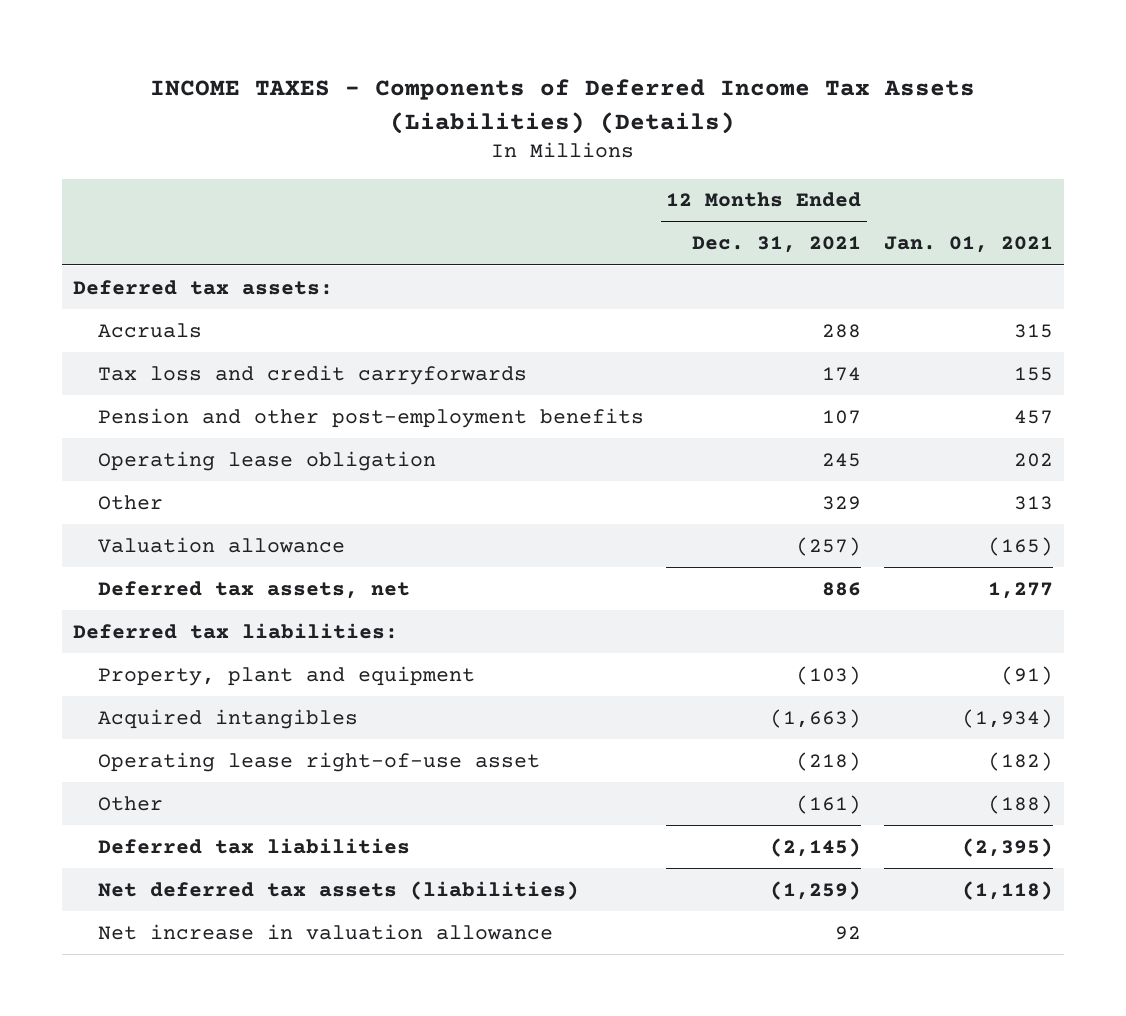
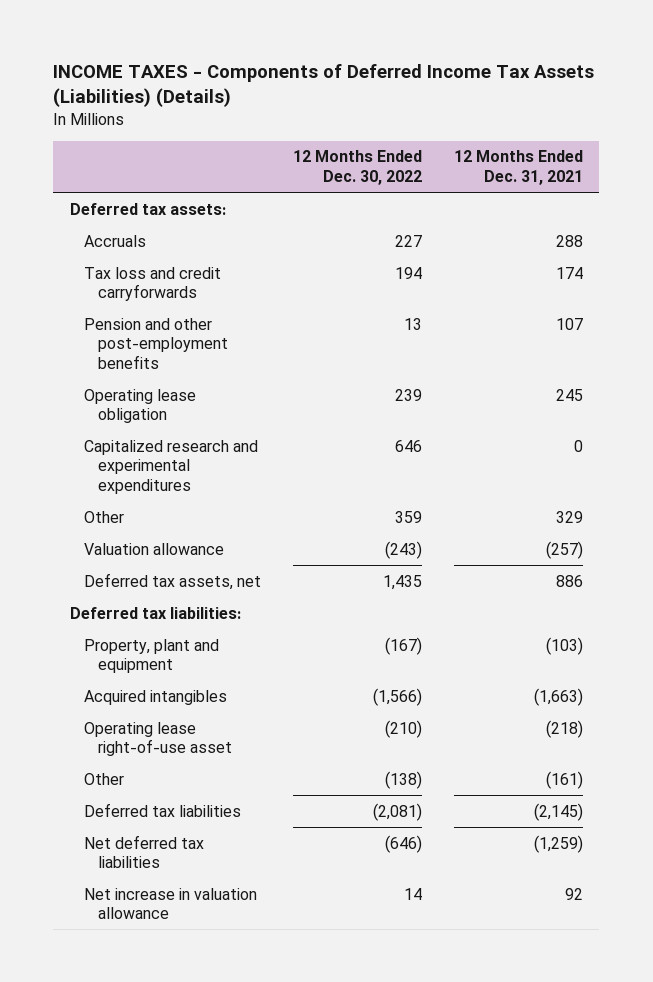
- | 12 Months Ended Dec. 31, 2021 | Jan. 01, 2021
+ | 12 Months Ended Dec. 30, 2022 | 12 Months Ended Dec. 31, 2021
+ Capitalized research and experimental expenditures | 646 | 0
- Net deferred tax assets (liabilities) | (1,259) | (1,118)
+ Net deferred tax liabilities | (646) | (1,259)

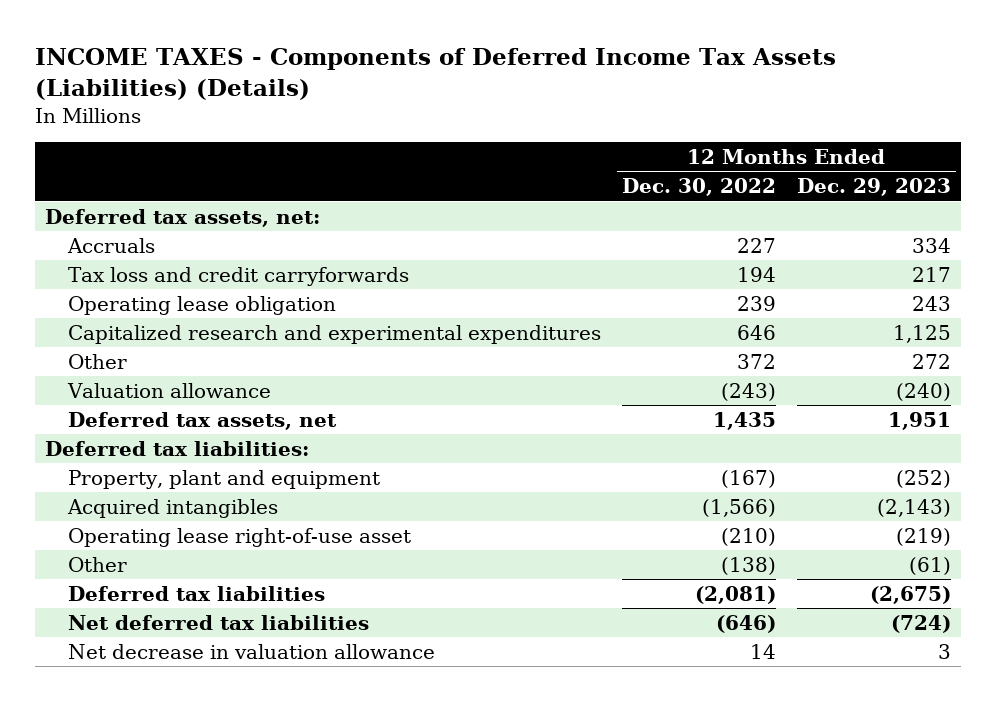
- | 12 Months Ended Dec. 30, 2022 | 12 Months Ended Dec. 31, 2021
+ | 12 Months Ended Dec. 30, 2022 | 12 Months Ended Dec. 29, 2023
- Deferred tax assets:
+ Deferred tax assets, net:
- Pension and other post-employment benefits | 13 | 107
- Other | 359 | 329
+ Other | 372 | 272
- Net increase in valuation allowance | 14 | 92
+ Net decrease in valuation allowance | 14 | 3

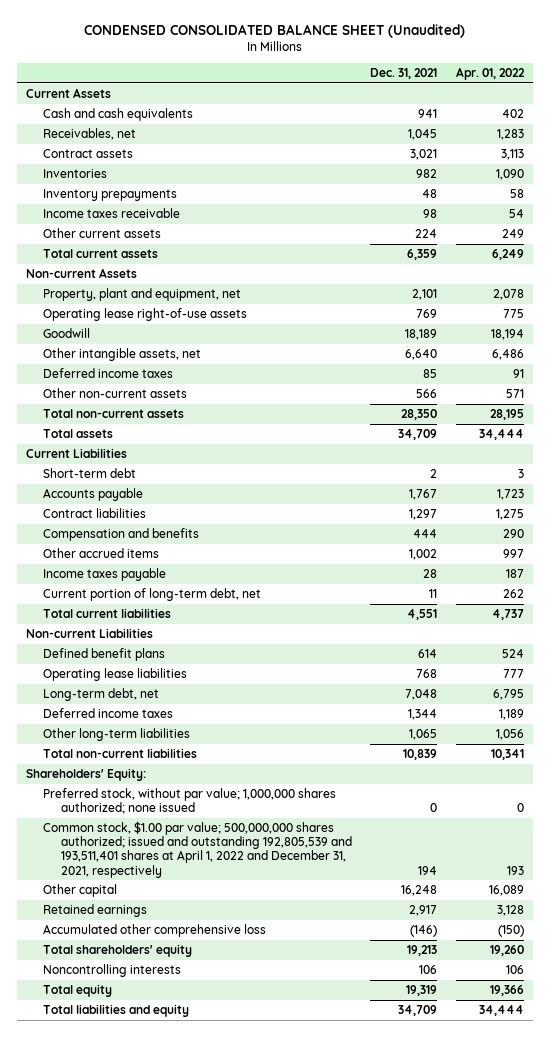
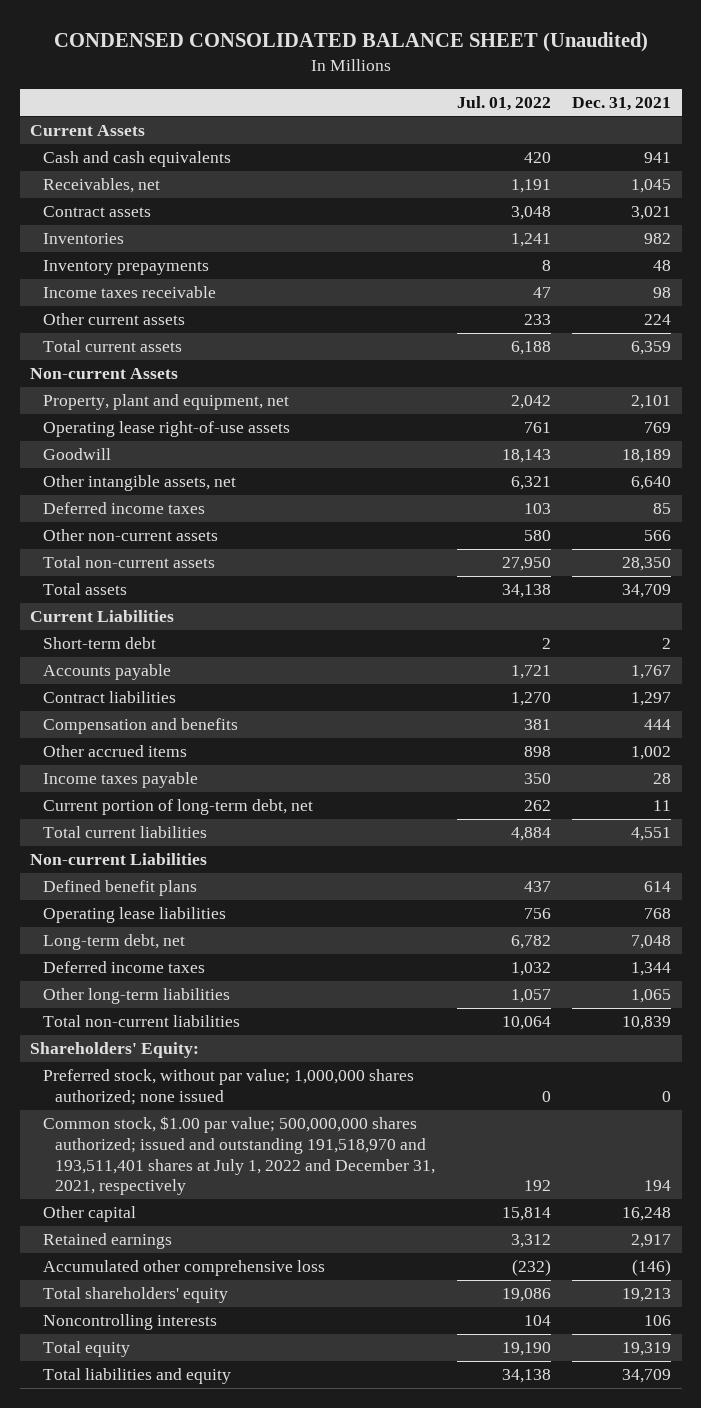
- | Dec. 31, 2021 | Apr. 01, 2022
+ | Jul. 01, 2022 | Dec. 31, 2021
- Common stock, $1.00 par value; 500,000,000 shares authorized; issued and outstanding 192,805,539 and 193,511,401 shares at April 1, 2022 and December 31, 2021, respectively | 194 | 193
+ Common stock, $1.00 par value; 500,000,000 shares authorized; issued and outstanding 191,518,970 and 193,511,401 shares at July 1, 2022 and December 31, 2021, respectively | 192 | 194

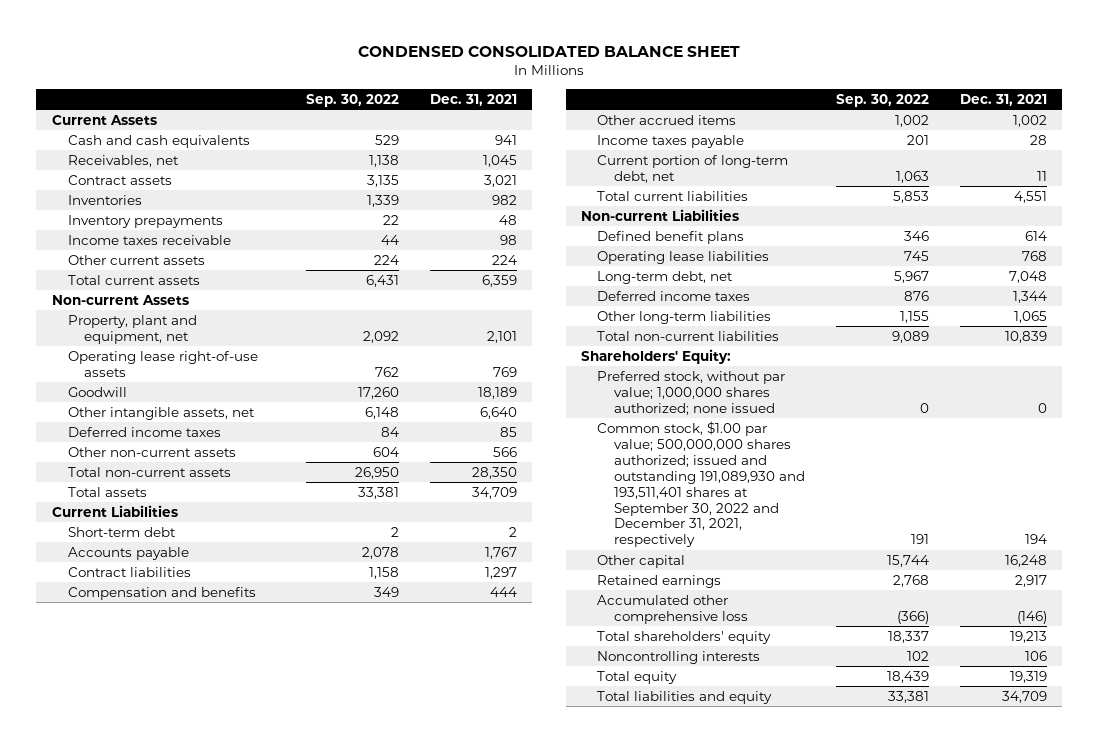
- CONDENSED CONSOLIDATED BALANCE SHEET (Unaudited)
+ CONDENSED CONSOLIDATED BALANCE SHEET
- | Jul. 01, 2022 | Dec. 31, 2021
+ | Sep. 30, 2022 | Dec. 31, 2021
- Common stock, $1.00 par value; 500,000,000 shares authorized; issued and outstanding 191,518,970 and 193,511,401 shares at July 1, 2022 and December 31, 2021, respectively | 192 | 194
+ Common stock, $1.00 par value; 500,000,000 shares authorized; issued and outstanding 191,089,930 and 193,511,401 shares at September 30, 2022 and December 31, 2021, respectively | 191 | 194

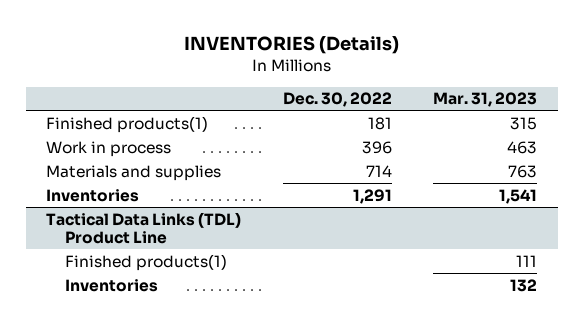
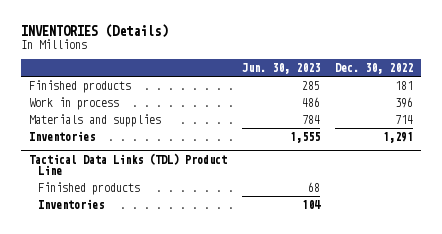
- | Dec. 30, 2022 | Mar. 31, 2023
+ | Jun. 30, 2023 | Dec. 30, 2022
- Finished products(1) | 181 | 315
+ Finished products | 285 | 181
@ Tactical Data Links (TDL) Product Line
- Finished products(1) | | 111
+ Finished products | 68 |

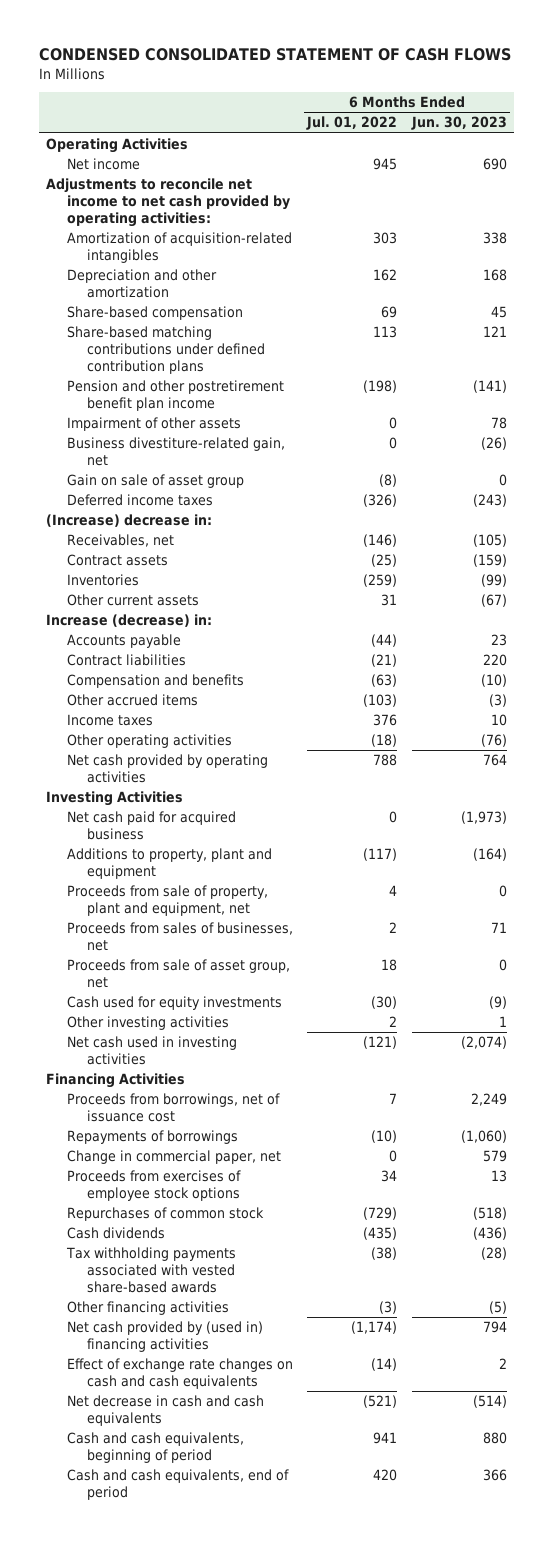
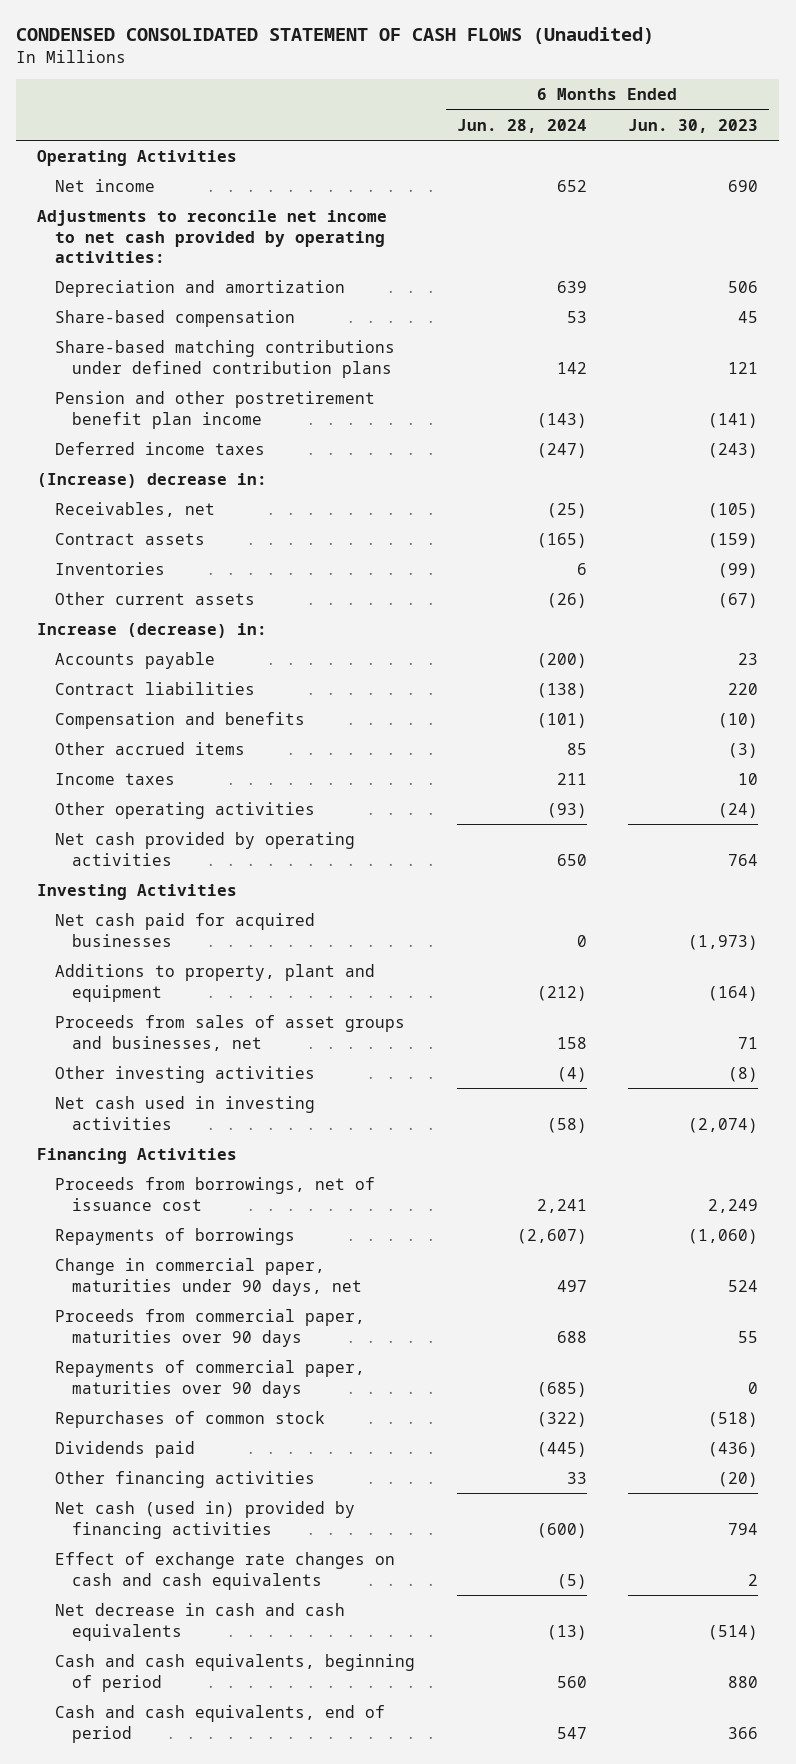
- CONDENSED CONSOLIDATED STATEMENT OF CASH FLOWS
+ CONDENSED CONSOLIDATED STATEMENT OF CASH FLOWS (Unaudited)
- | 6 Months Ended Jul. 01, 2022 | 6 Months Ended Jun. 30, 2023
+ | 6 Months Ended Jun. 28, 2024 | 6 Months Ended Jun. 30, 2023
- Amortization of acquisition-related intangibles | 303 | 338
- Depreciation and other amortization | 162 | 168
+ Depreciation and amortization | 639 | 506
- Impairment of other assets | 0 | 78
- Business divestiture-related gain, net | 0 | (26)
- Gain on sale of asset group | (8) | 0
- Other operating activities | (18) | (76)
+ Other operating activities | (93) | (24)
- Net cash paid for acquired business | 0 | (1,973)
+ Net cash paid for acquired businesses | 0 | (1,973)
- Proceeds from sale of property, plant and equipment, net | 4 | 0
- Proceeds from sales of businesses, net | 2 | 71
- Proceeds from sale of asset group, net | 18 | 0
- Cash used for equity investments | (30) | (9)
- Other investing activities | 2 | 1
+ Proceeds from sales of asset groups and businesses, net | 158 | 71
+ Other investing activities | (4) | (8)
- Change in commercial paper, net | 0 | 579
- Proceeds from exercises of employee stock options | 34 | 13
+ Change in commercial paper, maturities under 90 days, net | 497 | 524
+ Proceeds from commercial paper, maturities over 90 days | 688 | 55
+ Repayments of commercial paper, maturities over 90 days | (685) | 0
- Cash dividends | (435) | (436)
- Tax withholding payments associated with vested share-based awards | (38) | (28)
- Other financing activities | (3) | (5)
- Net cash provided by (used in) financing activities | (1,174) | 794
+ Dividends paid | (445) | (436)
+ Other financing activities | 33 | (20)
+ Net cash (used in) provided by financing activities | (600) | 794

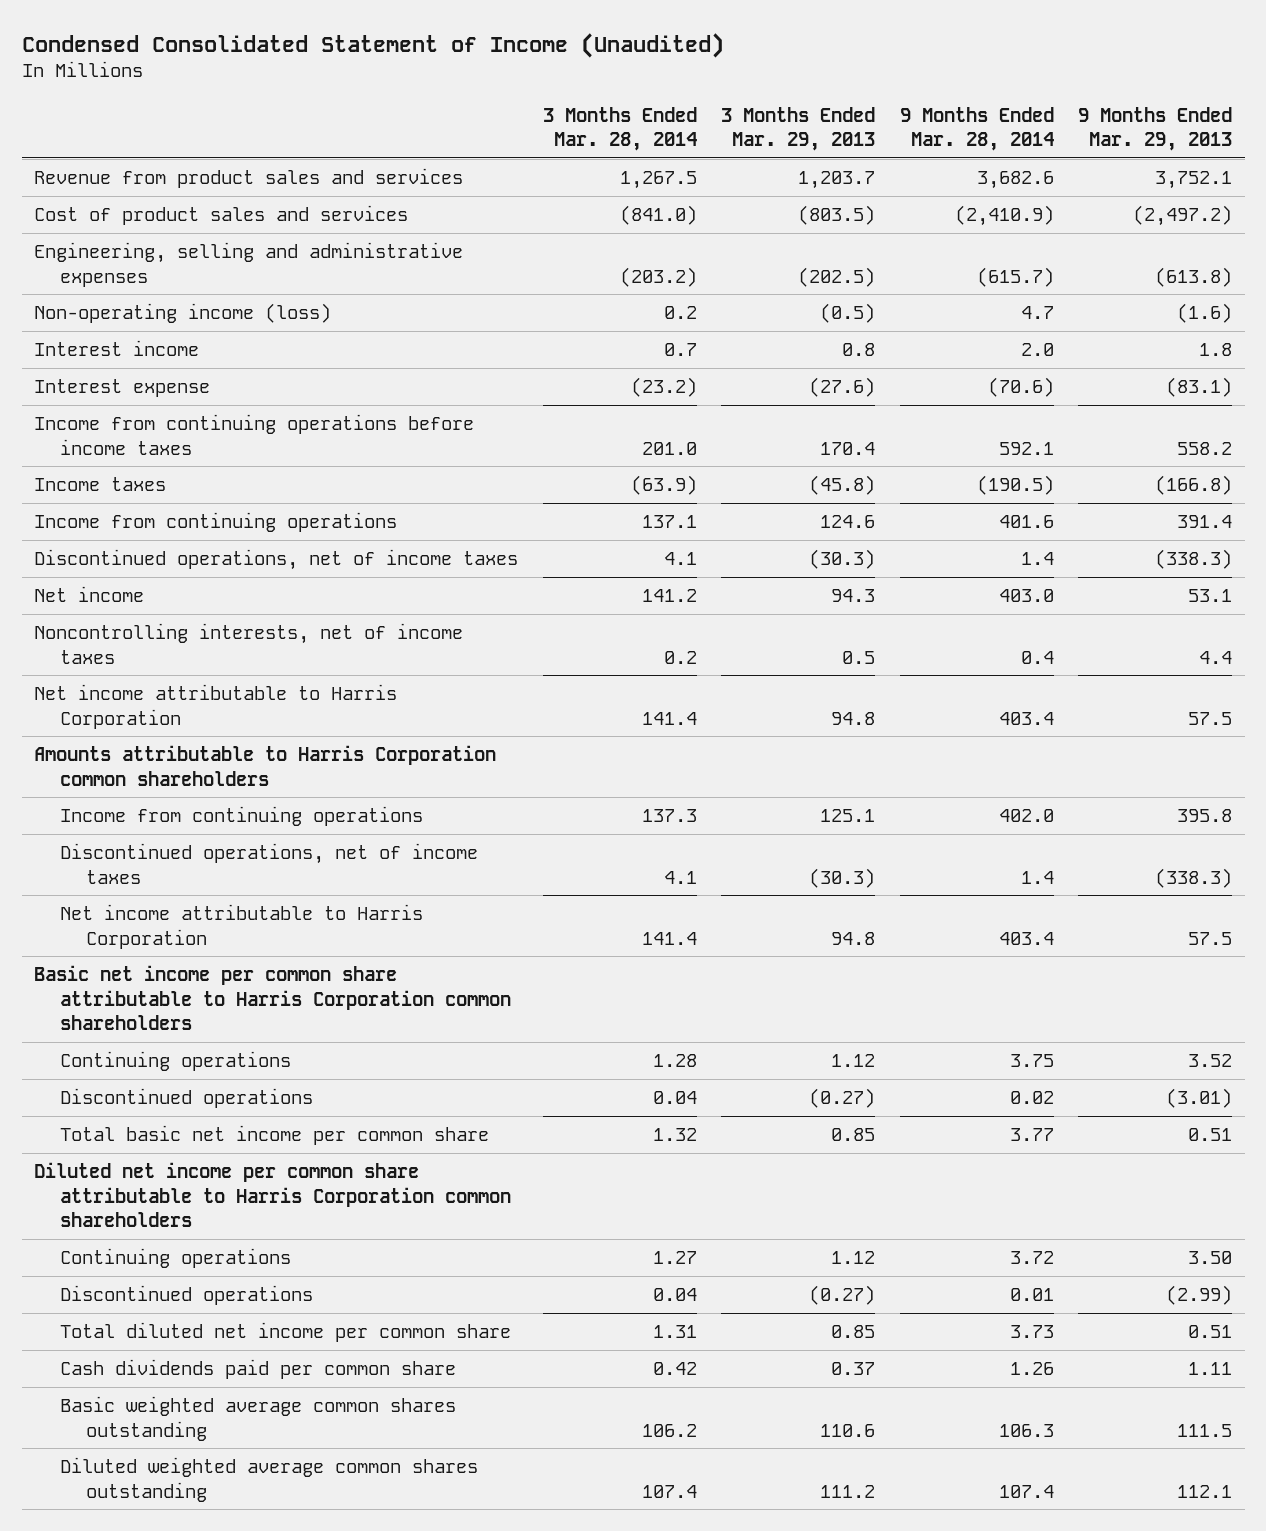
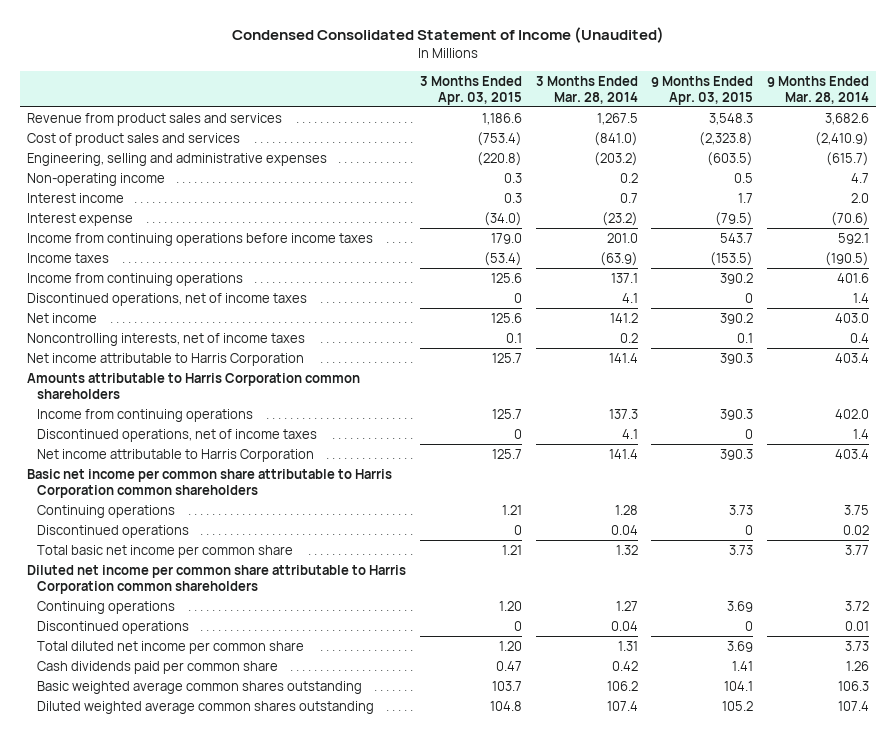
- | 3 Months Ended Mar. 28, 2014 | 3 Months Ended Mar. 29, 2013 | 9 Months Ended Mar. 28, 2014 | 9 Months Ended Mar. 29, 2013
+ | 3 Months Ended Apr. 03, 2015 | 3 Months Ended Mar. 28, 2014 | 9 Months Ended Apr. 03, 2015 | 9 Months Ended Mar. 28, 2014
- Non-operating income (loss) | 0.2 | (0.5) | 4.7 | (1.6)
+ Non-operating income | 0.3 | 0.2 | 0.5 | 4.7

